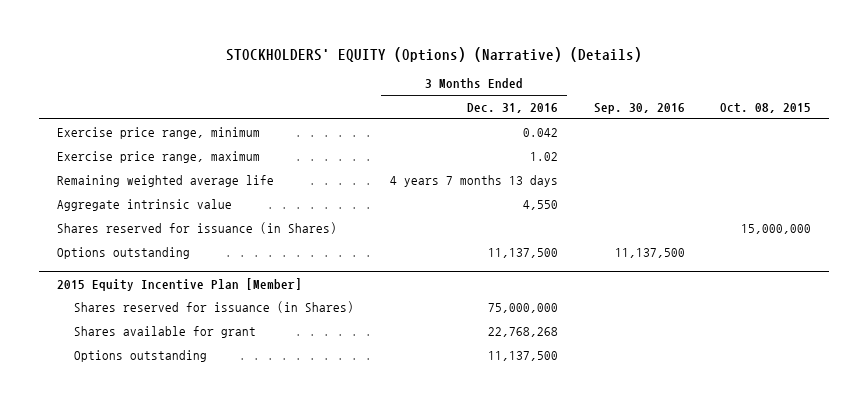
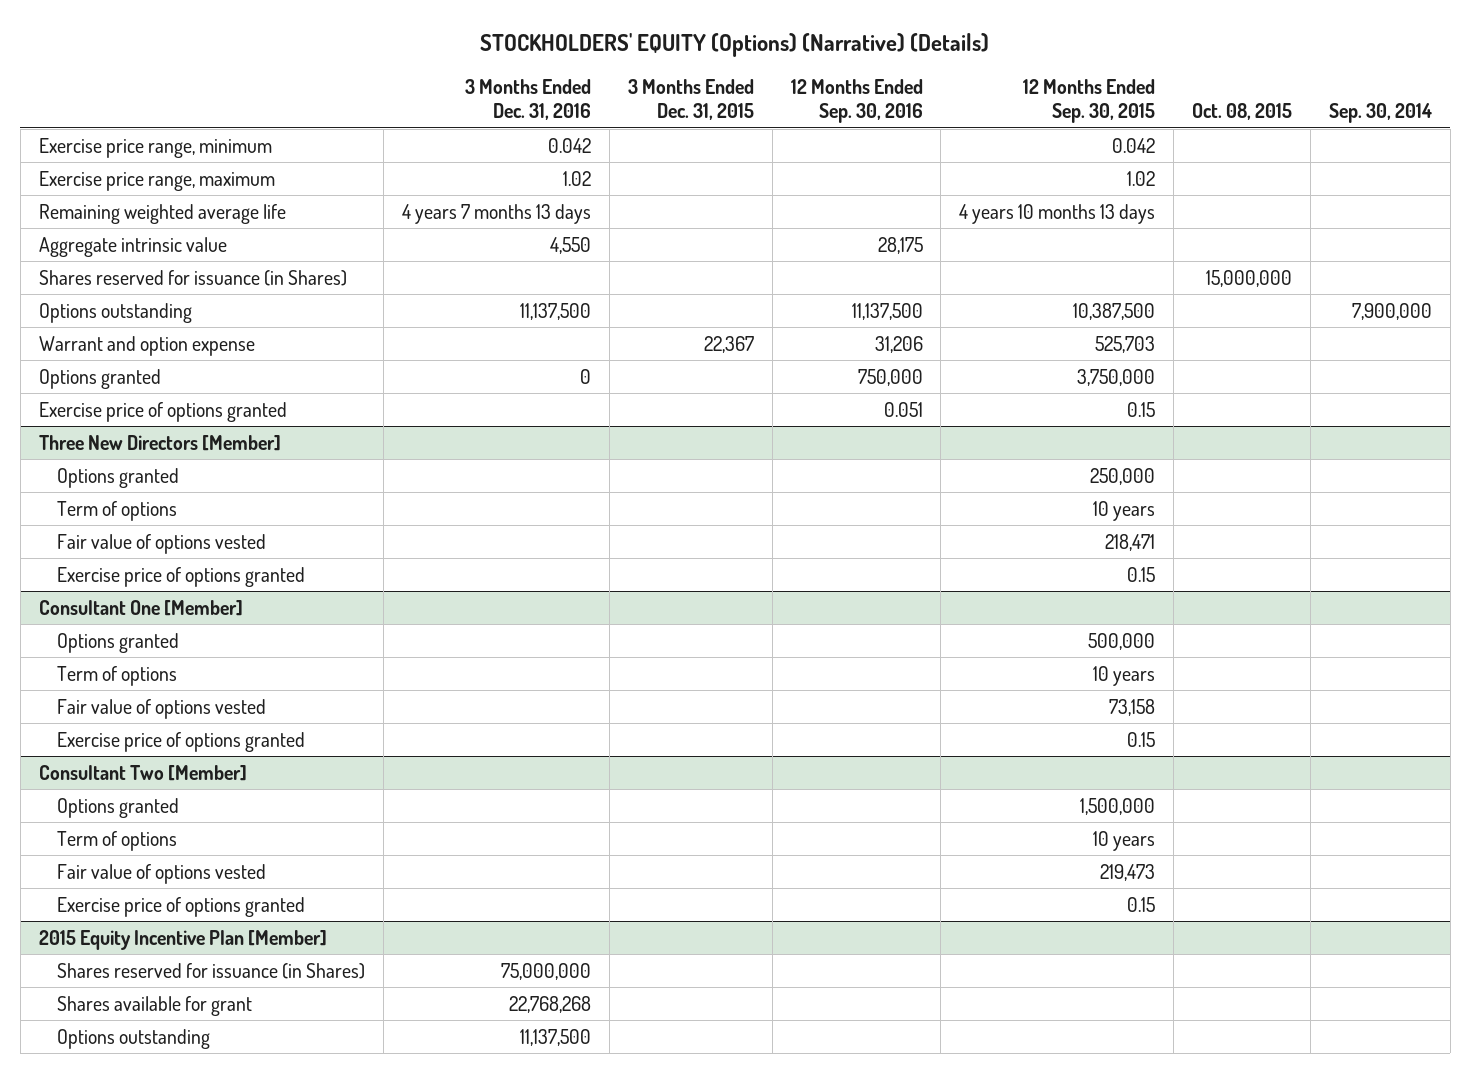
- | 3 Months Ended Dec. 31, 2016 | Sep. 30, 2016 | Oct. 08, 2015
+ | 3 Months Ended Dec. 31, 2016 | 3 Months Ended Dec. 31, 2015 | 12 Months Ended Sep. 30, 2016 | 12 Months Ended Sep. 30, 2015 | Oct. 08, 2015 | Sep. 30, 2014
+ Warrant and option expense | | 22,367 | 31,206 | 525,703 | |
+ Options granted | 0 | | 750,000 | 3,750,000 | |
+ Exercise price of options granted | | | 0.051 | 0.15 | |
+ Three New Directors [Member]
+ Options granted | | | | 250,000 | |
+ Term of options | | | | 10 years | |
+ Fair value of options vested | | | | 218,471 | |
+ Exercise price of options granted | | | | 0.15 | |
+ Consultant One [Member]
+ Options granted | | | | 500,000 | |
+ Term of options | | | | 10 years | |
+ Fair value of options vested | | | | 73,158 | |
+ Exercise price of options granted | | | | 0.15 | |
+ Consultant Two [Member]
+ Options granted | | | | 1,500,000 | |
+ Term of options | | | | 10 years | |
+ Fair value of options vested | | | | 219,473 | |
+ Exercise price of options granted | | | | 0.15 | |

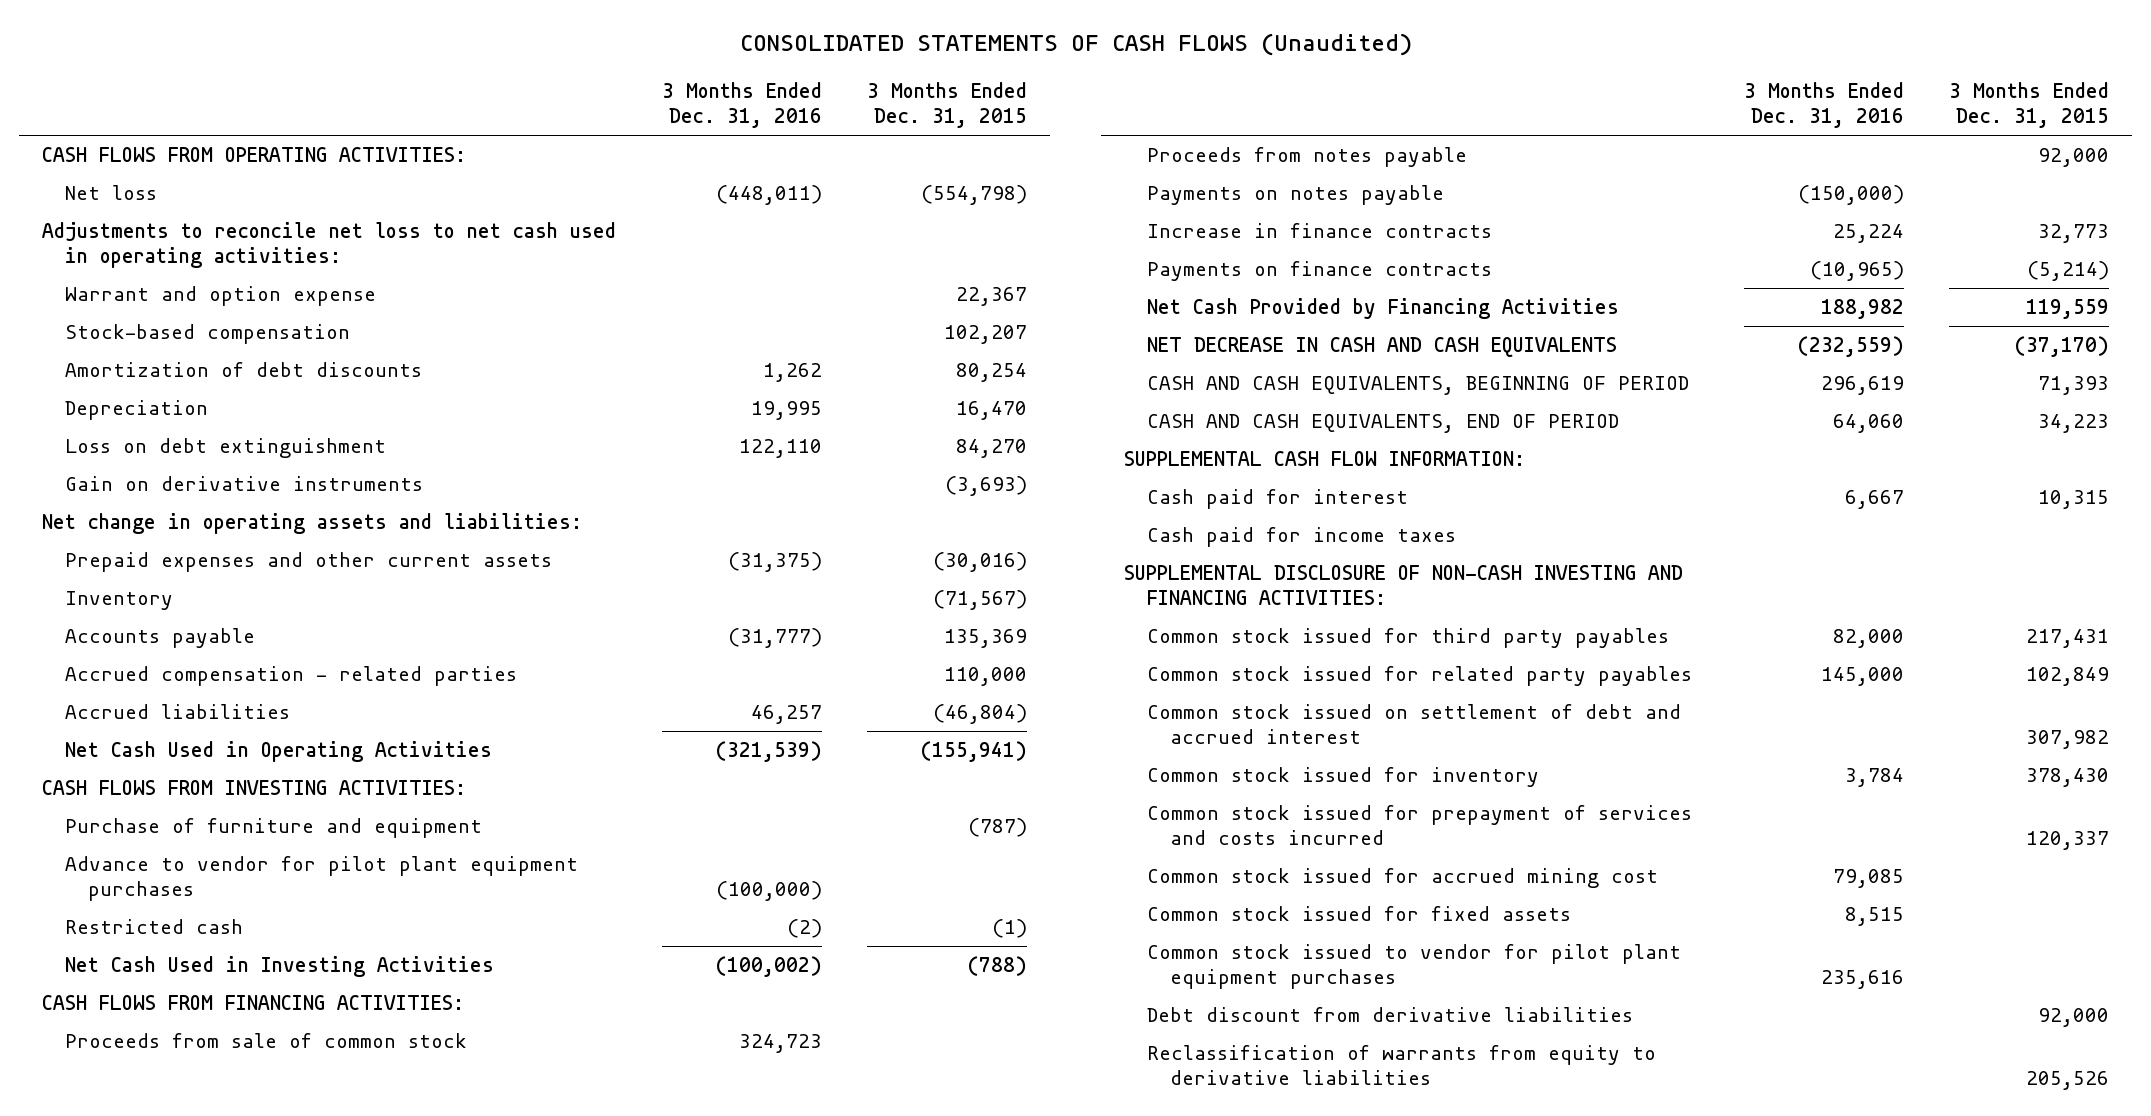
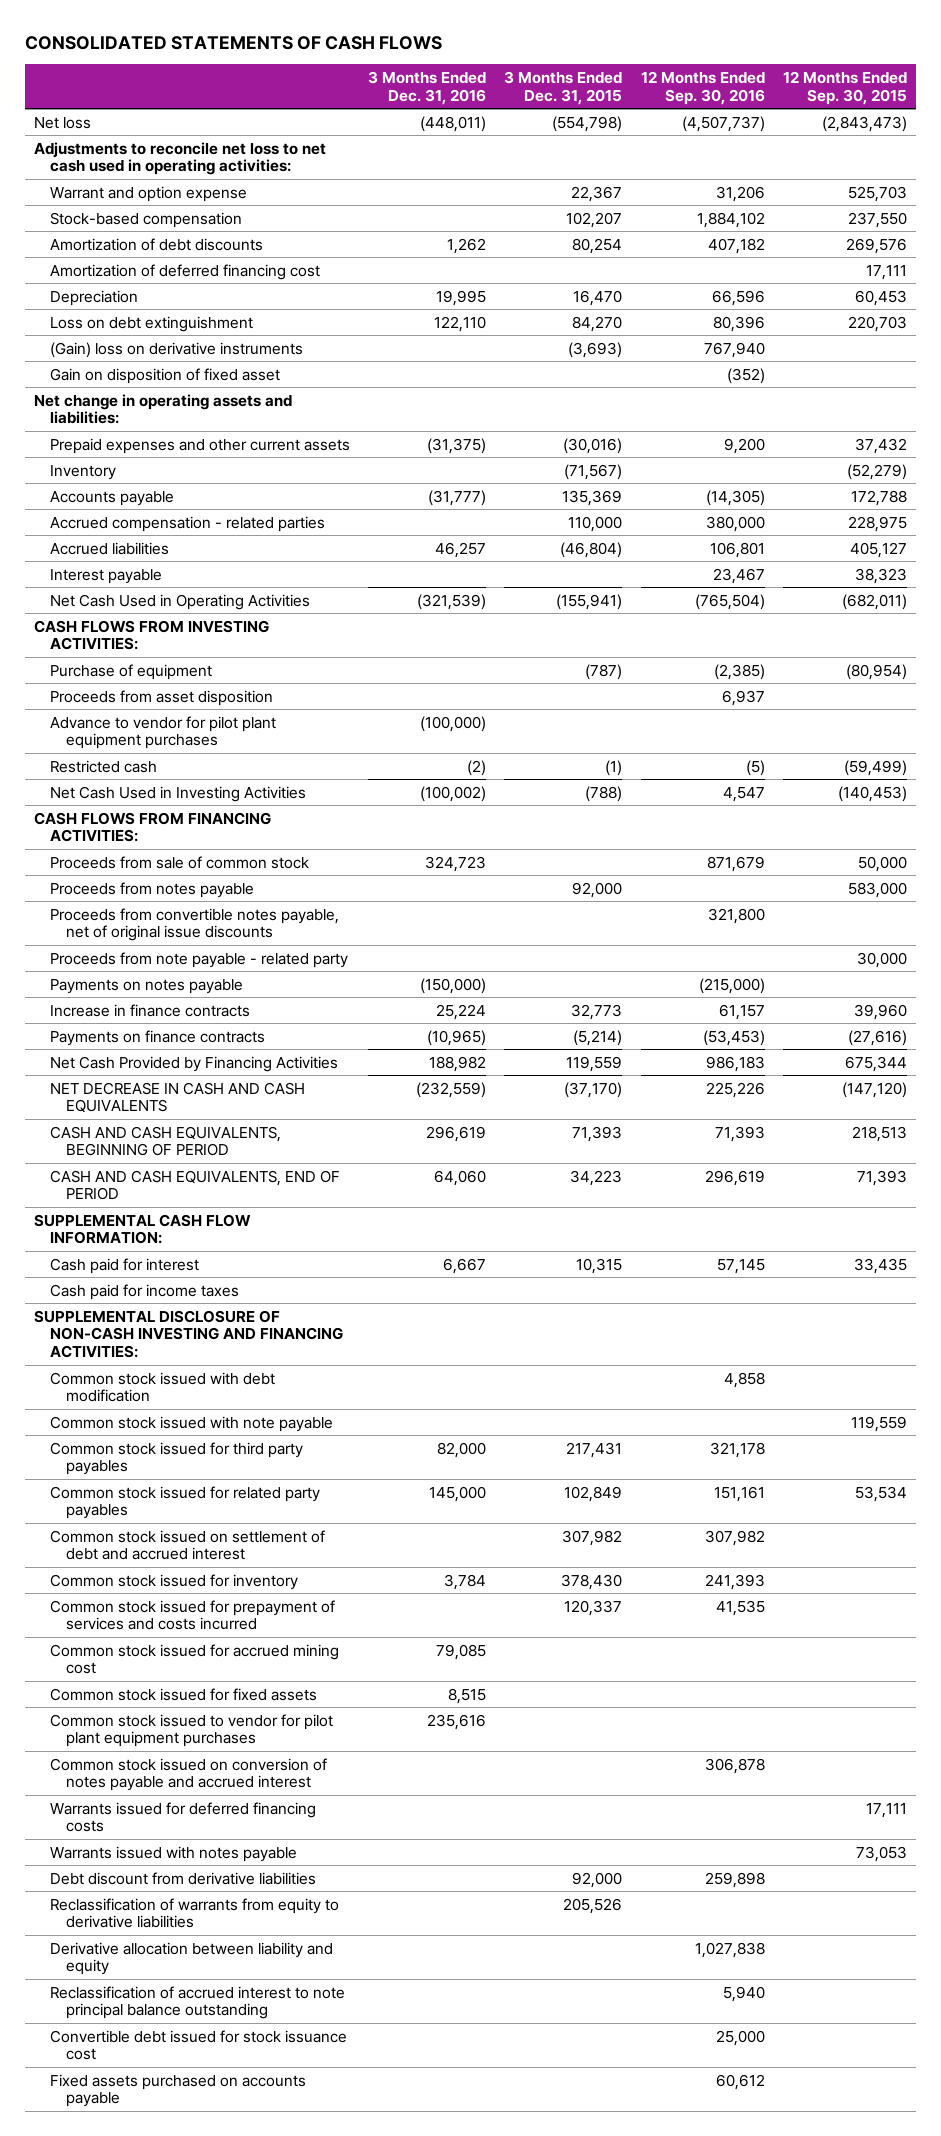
- CONSOLIDATED STATEMENTS OF CASH FLOWS (Unaudited)
+ CONSOLIDATED STATEMENTS OF CASH FLOWS
- | 3 Months Ended Dec. 31, 2016 | 3 Months Ended Dec. 31, 2015
+ | 3 Months Ended Dec. 31, 2016 | 3 Months Ended Dec. 31, 2015 | 12 Months Ended Sep. 30, 2016 | 12 Months Ended Sep. 30, 2015
- CASH FLOWS FROM OPERATING ACTIVITIES:
+ Amortization of deferred financing cost | | | | 17,111
- Gain on derivative instruments | | (3,693)
+ (Gain) loss on derivative instruments | | (3,693) | 767,940 |
+ Gain on disposition of fixed asset | | | (352) |
+ Interest payable | | | 23,467 | 38,323
- Purchase of furniture and equipment | | (787)
+ Purchase of equipment | | (787) | (2,385) | (80,954)
+ Proceeds from asset disposition | | | 6,937 |
+ Proceeds from convertible notes payable, net of original issue discounts | | | 321,800 |
+ Proceeds from note payable - related party | | | | 30,000
+ Common stock issued with debt modification | | | 4,858 |
+ Common stock issued with note payable | | | | 119,559
+ Common stock issued on conversion of notes payable and accrued interest | | | 306,878 |
+ Warrants issued for deferred financing costs | | | | 17,111
+ Warrants issued with notes payable | | | | 73,053
+ Derivative allocation between liability and equity | | | 1,027,838 |
+ Reclassification of accrued interest to note principal balance outstanding | | | 5,940 |
+ Convertible debt issued for stock issuance cost | | | 25,000 |
+ Fixed assets purchased on accounts payable | | | 60,612 |

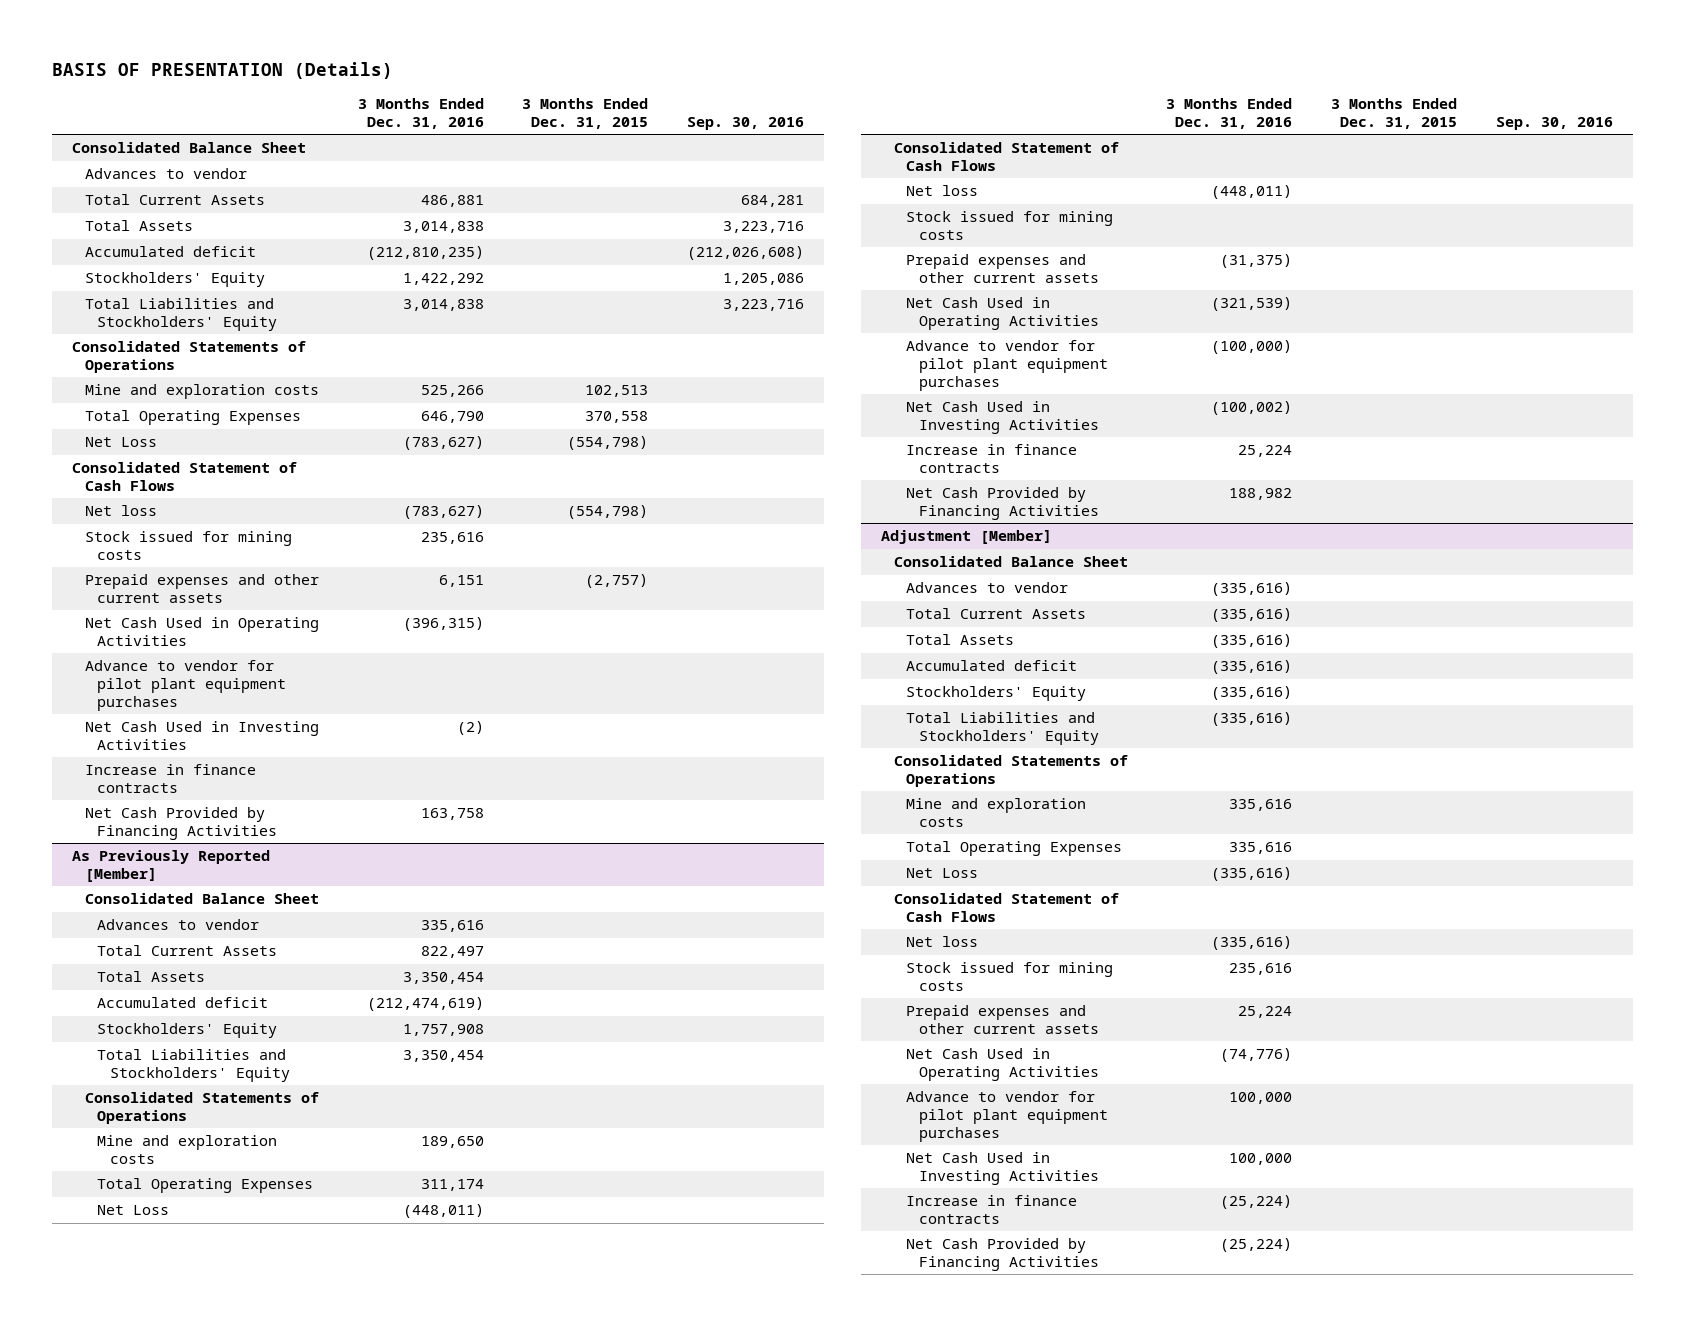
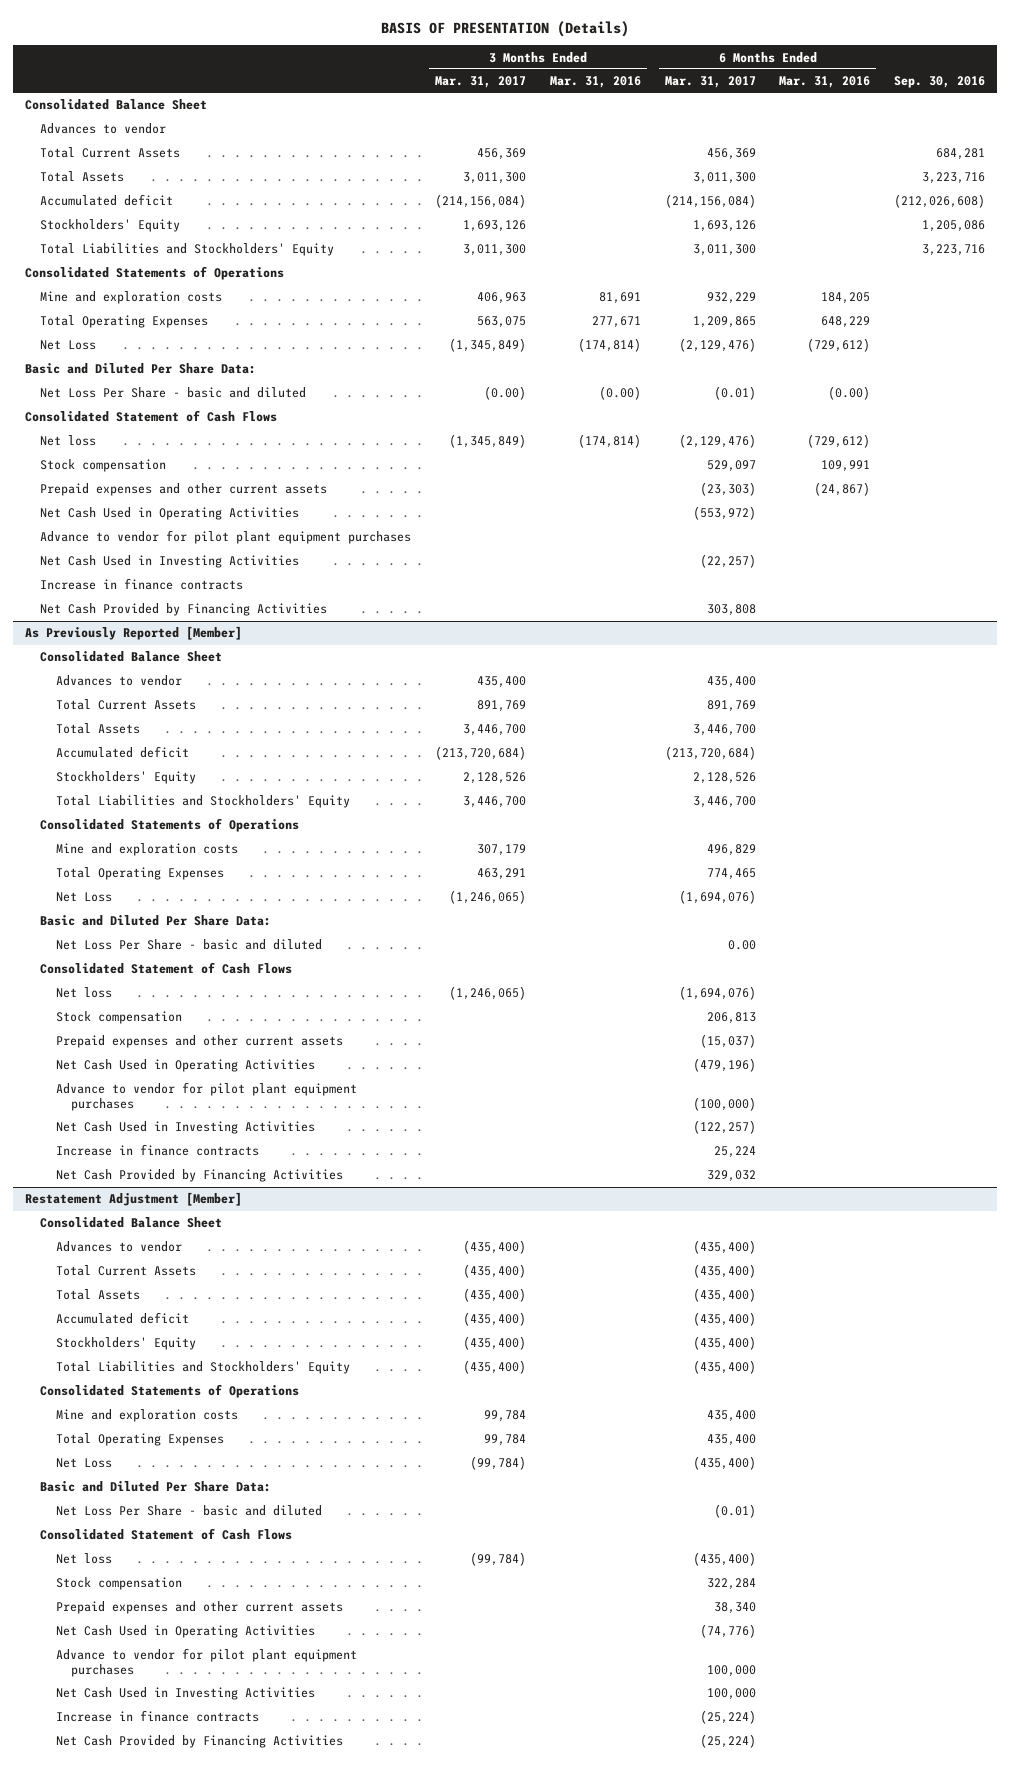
- | 3 Months Ended Dec. 31, 2016 | 3 Months Ended Dec. 31, 2015 | Sep. 30, 2016
+ | 3 Months Ended Mar. 31, 2017 | 3 Months Ended Mar. 31, 2016 | 6 Months Ended Mar. 31, 2017 | 6 Months Ended Mar. 31, 2016 | Sep. 30, 2016
+ Basic and Diluted Per Share Data:
+ Net Loss Per Share - basic and diluted | (0.00) | (0.00) | (0.01) | (0.00) |
- Stock issued for mining costs | 235,616 | |
+ Stock compensation | | | 529,097 | 109,991 |
@ As Previously Reported [Member]
+ Basic and Diluted Per Share Data:
+ Net Loss Per Share - basic and diluted | | | 0.00 | |
- Stock issued for mining costs
+ Stock compensation | | | 206,813 | |
- Adjustment [Member]
+ Restatement Adjustment [Member]
+ Basic and Diluted Per Share Data:
+ Net Loss Per Share - basic and diluted | | | (0.01) | |
- Stock issued for mining costs | 235,616 | |
+ Stock compensation | | | 322,284 | |

